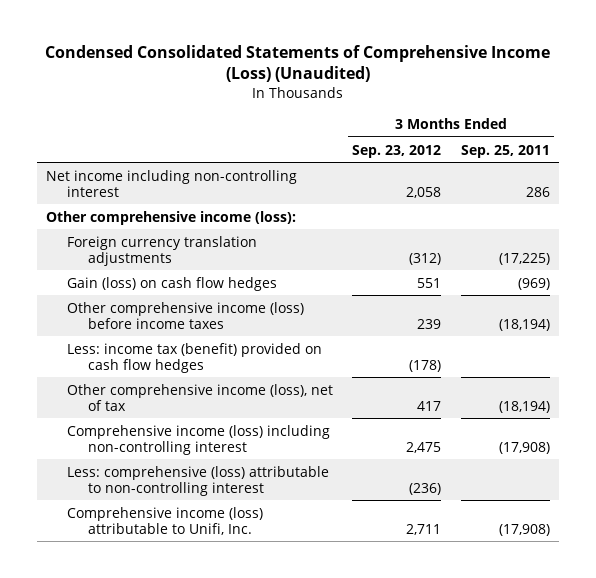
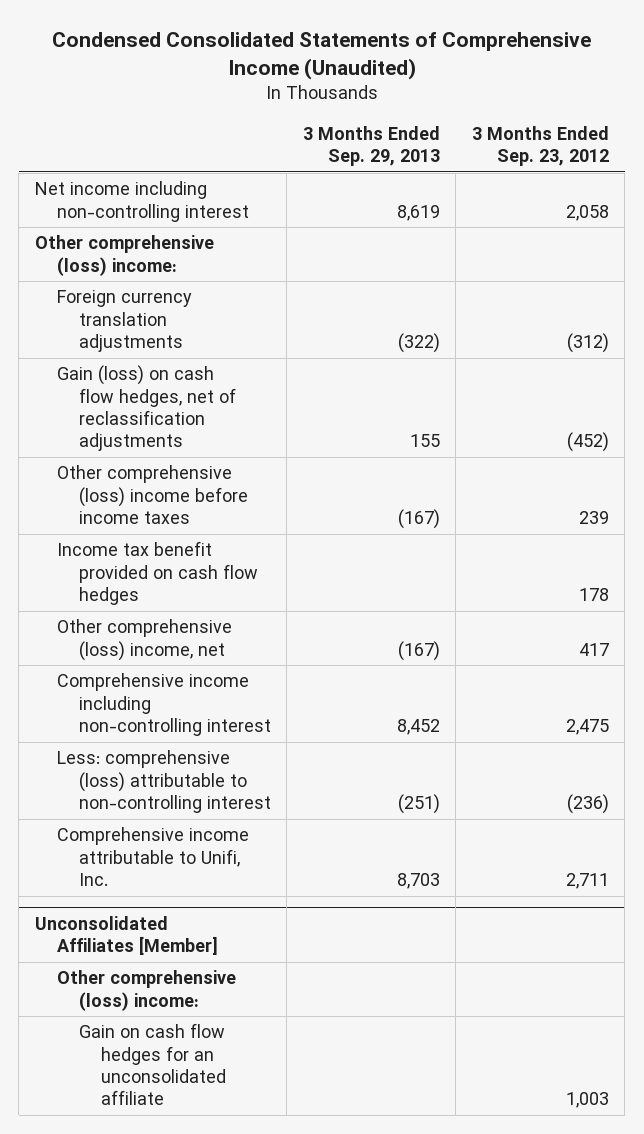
- Condensed Consolidated Statements of Comprehensive Income (Loss) (Unaudited)
+ Condensed Consolidated Statements of Comprehensive Income (Unaudited)
- | 3 Months Ended Sep. 23, 2012 | 3 Months Ended Sep. 25, 2011
+ | 3 Months Ended Sep. 29, 2013 | 3 Months Ended Sep. 23, 2012
- Other comprehensive income (loss):
+ Other comprehensive (loss) income:
- Gain (loss) on cash flow hedges | 551 | (969)
- Other comprehensive income (loss) before income taxes | 239 | (18,194)
- Less: income tax (benefit) provided on cash flow hedges | (178) |
- Other comprehensive income (loss), net of tax | 417 | (18,194)
- Comprehensive income (loss) including non-controlling interest | 2,475 | (17,908)
+ Gain (loss) on cash flow hedges, net of reclassification adjustments | 155 | (452)
+ Other comprehensive (loss) income before income taxes | (167) | 239
+ Income tax benefit provided on cash flow hedges | | 178
+ Other comprehensive (loss) income, net | (167) | 417
+ Comprehensive income including non-controlling interest | 8,452 | 2,475
- Comprehensive income (loss) attributable to Unifi, Inc. | 2,711 | (17,908)
+ Comprehensive income attributable to Unifi, Inc. | 8,703 | 2,711
+ Unconsolidated Affiliates [Member]
+ Other comprehensive (loss) income:
+ Gain on cash flow hedges for an unconsolidated affiliate | | 1,003

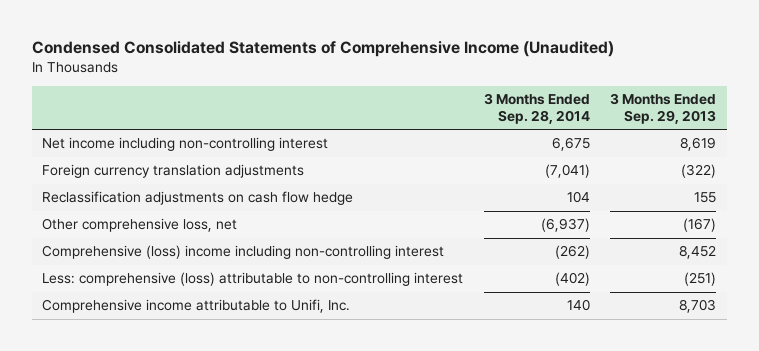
- | 3 Months Ended Sep. 29, 2013 | 3 Months Ended Sep. 23, 2012
+ | 3 Months Ended Sep. 28, 2014 | 3 Months Ended Sep. 29, 2013
- Other comprehensive (loss) income:
- Gain (loss) on cash flow hedges, net of reclassification adjustments | 155 | (452)
- Other comprehensive (loss) income before income taxes | (167) | 239
- Income tax benefit provided on cash flow hedges | | 178
- Other comprehensive (loss) income, net | (167) | 417
- Comprehensive income including non-controlling interest | 8,452 | 2,475
+ Reclassification adjustments on cash flow hedge | 104 | 155
+ Other comprehensive loss, net | (6,937) | (167)
+ Comprehensive (loss) income including non-controlling interest | (262) | 8,452
- Unconsolidated Affiliates [Member]
- Other comprehensive (loss) income:
- Gain on cash flow hedges for an unconsolidated affiliate | | 1,003

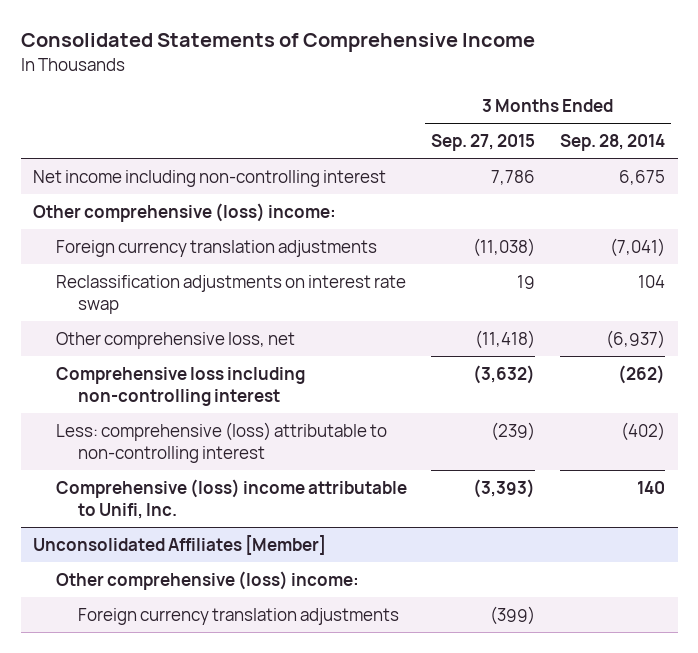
- Condensed Consolidated Statements of Comprehensive Income (Unaudited)
+ Consolidated Statements of Comprehensive Income
- | 3 Months Ended Sep. 28, 2014 | 3 Months Ended Sep. 29, 2013
+ | 3 Months Ended Sep. 27, 2015 | 3 Months Ended Sep. 28, 2014
+ Other comprehensive (loss) income:
- Reclassification adjustments on cash flow hedge | 104 | 155
+ Reclassification adjustments on interest rate swap | 19 | 104
- Comprehensive (loss) income including non-controlling interest | (262) | 8,452
+ Comprehensive loss including non-controlling interest | (3,632) | (262)
- Comprehensive income attributable to Unifi, Inc. | 140 | 8,703
+ Comprehensive (loss) income attributable to Unifi, Inc. | (3,393) | 140
+ Unconsolidated Affiliates [Member]
+ Other comprehensive (loss) income:
+ Foreign currency translation adjustments | (399) |

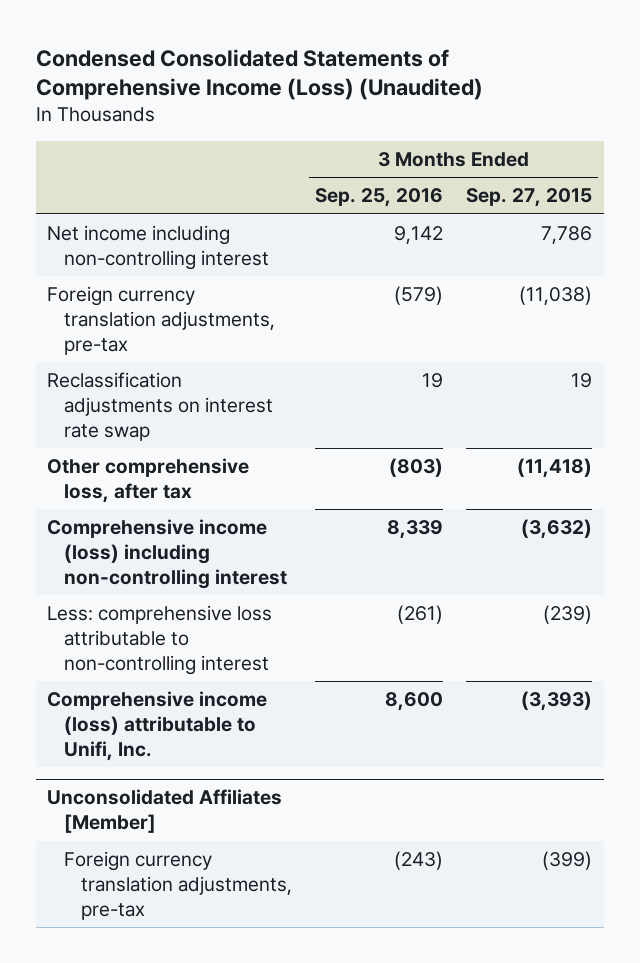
- Consolidated Statements of Comprehensive Income
+ Condensed Consolidated Statements of Comprehensive Income (Loss) (Unaudited)
- | 3 Months Ended Sep. 27, 2015 | 3 Months Ended Sep. 28, 2014
+ | 3 Months Ended Sep. 25, 2016 | 3 Months Ended Sep. 27, 2015
- Other comprehensive (loss) income:
- Foreign currency translation adjustments | (11,038) | (7,041)
+ Foreign currency translation adjustments, pre-tax | (579) | (11,038)
- Other comprehensive loss, net | (11,418) | (6,937)
- Comprehensive loss including non-controlling interest | (3,632) | (262)
- Less: comprehensive (loss) attributable to non-controlling interest | (239) | (402)
- Comprehensive (loss) income attributable to Unifi, Inc. | (3,393) | 140
+ Other comprehensive loss, after tax | (803) | (11,418)
+ Comprehensive income (loss) including non-controlling interest | 8,339 | (3,632)
+ Less: comprehensive loss attributable to non-controlling interest | (261) | (239)
+ Comprehensive income (loss) attributable to Unifi, Inc. | 8,600 | (3,393)
@ Unconsolidated Affiliates [Member]
- Other comprehensive (loss) income:
- Foreign currency translation adjustments | (399) |
+ Foreign currency translation adjustments, pre-tax | (243) | (399)

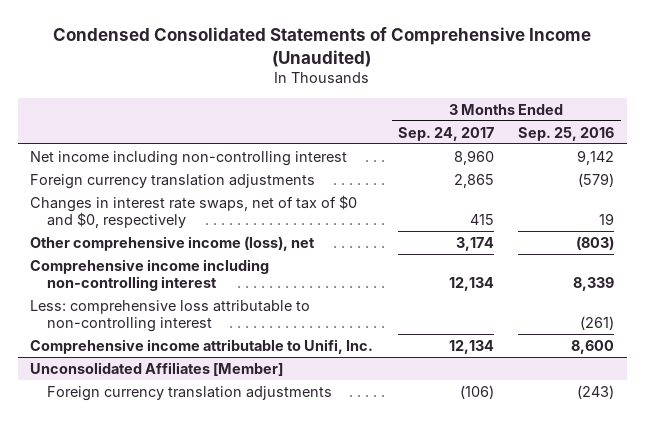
- Condensed Consolidated Statements of Comprehensive Income (Loss) (Unaudited)
+ Condensed Consolidated Statements of Comprehensive Income (Unaudited)
- | 3 Months Ended Sep. 25, 2016 | 3 Months Ended Sep. 27, 2015
+ | 3 Months Ended Sep. 24, 2017 | 3 Months Ended Sep. 25, 2016
- Foreign currency translation adjustments, pre-tax | (579) | (11,038)
- Reclassification adjustments on interest rate swap | 19 | 19
- Other comprehensive loss, after tax | (803) | (11,418)
- Comprehensive income (loss) including non-controlling interest | 8,339 | (3,632)
+ Foreign currency translation adjustments | 2,865 | (579)
+ Changes in interest rate swaps, net of tax of $0 and $0, respectively | 415 | 19
+ Other comprehensive income (loss), net | 3,174 | (803)
+ Comprehensive income including non-controlling interest | 12,134 | 8,339
- Comprehensive income (loss) attributable to Unifi, Inc. | 8,600 | (3,393)
+ Comprehensive income attributable to Unifi, Inc. | 12,134 | 8,600
@ Unconsolidated Affiliates [Member]
- Foreign currency translation adjustments, pre-tax | (243) | (399)
+ Foreign currency translation adjustments | (106) | (243)

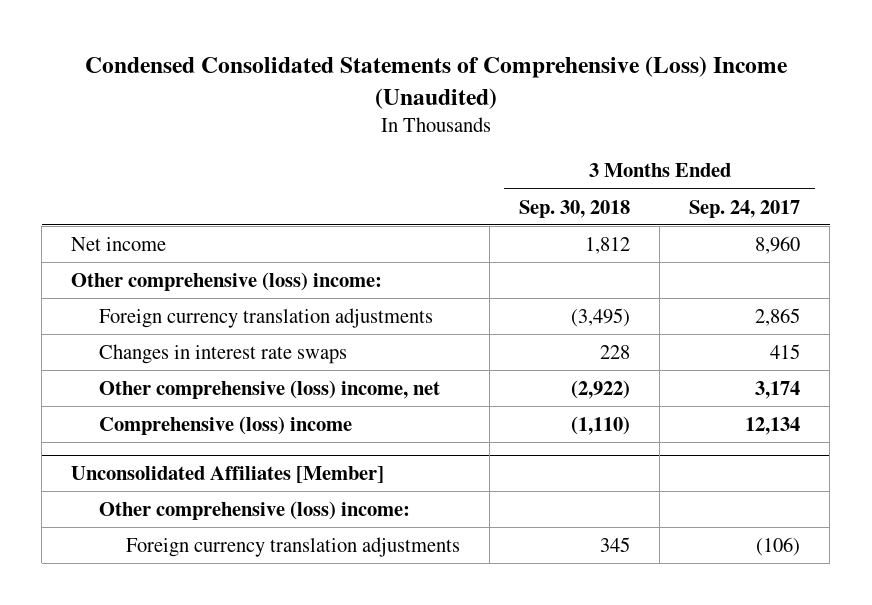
- Condensed Consolidated Statements of Comprehensive Income (Unaudited)
+ Condensed Consolidated Statements of Comprehensive (Loss) Income (Unaudited)
- | 3 Months Ended Sep. 24, 2017 | 3 Months Ended Sep. 25, 2016
+ | 3 Months Ended Sep. 30, 2018 | 3 Months Ended Sep. 24, 2017
- Net income including non-controlling interest | 8,960 | 9,142
+ Net income | 1,812 | 8,960
+ Other comprehensive (loss) income:
- Changes in interest rate swaps, net of tax of $0 and $0, respectively | 415 | 19
- Other comprehensive income (loss), net | 3,174 | (803)
- Comprehensive income including non-controlling interest | 12,134 | 8,339
- Less: comprehensive loss attributable to non-controlling interest | | (261)
- Comprehensive income attributable to Unifi, Inc. | 12,134 | 8,600
+ Changes in interest rate swaps | 228 | 415
+ Other comprehensive (loss) income, net | (2,922) | 3,174
+ Comprehensive (loss) income | (1,110) | 12,134
@ Unconsolidated Affiliates [Member]
+ Other comprehensive (loss) income:

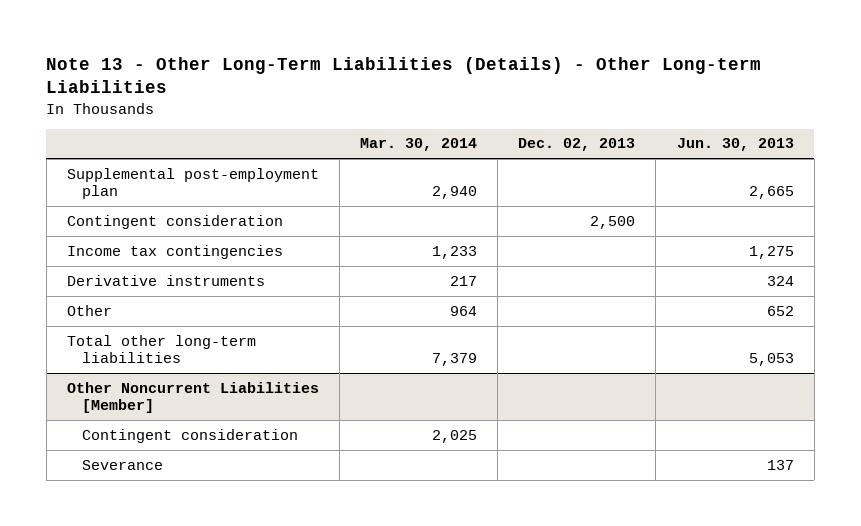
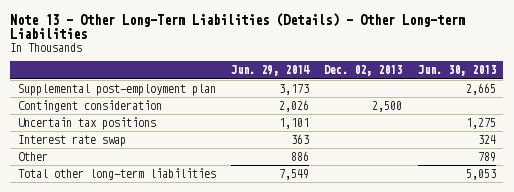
- | Mar. 30, 2014 | Dec. 02, 2013 | Jun. 30, 2013
+ | Jun. 29, 2014 | Dec. 02, 2013 | Jun. 30, 2013
- Income tax contingencies | 1,233 | | 1,275
- Derivative instruments | 217 | | 324
- Other | 964 | | 652
+ Uncertain tax positions | 1,101 | | 1,275
+ Interest rate swap | 363 | | 324
+ Other | 886 | | 789
- Other Noncurrent Liabilities [Member]
- Contingent consideration | 2,025 | |
- Severance | | | 137

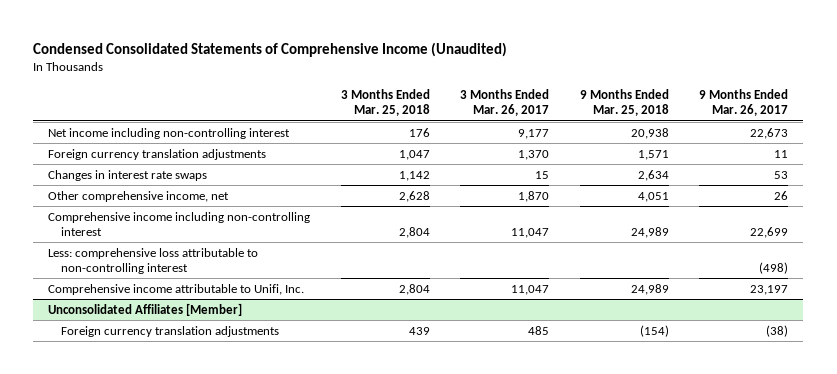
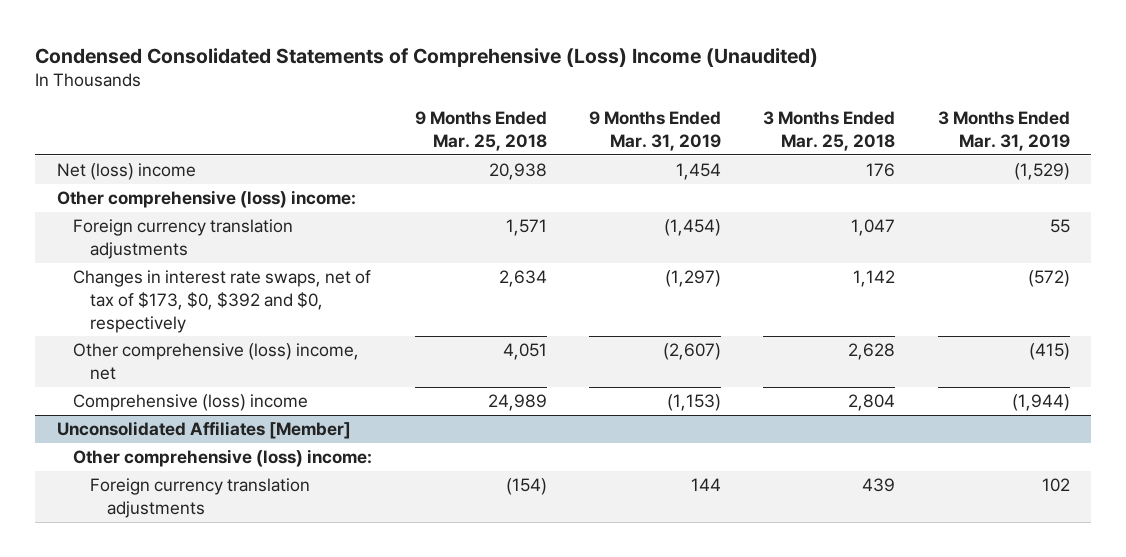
- Condensed Consolidated Statements of Comprehensive Income (Unaudited)
+ Condensed Consolidated Statements of Comprehensive (Loss) Income (Unaudited)
- | 3 Months Ended Mar. 25, 2018 | 3 Months Ended Mar. 26, 2017 | 9 Months Ended Mar. 25, 2018 | 9 Months Ended Mar. 26, 2017
+ | 9 Months Ended Mar. 25, 2018 | 9 Months Ended Mar. 31, 2019 | 3 Months Ended Mar. 25, 2018 | 3 Months Ended Mar. 31, 2019
- Net income including non-controlling interest | 176 | 9,177 | 20,938 | 22,673
+ Net (loss) income | 20,938 | 1,454 | 176 | (1,529)
+ Other comprehensive (loss) income:
- Changes in interest rate swaps | 1,142 | 15 | 2,634 | 53
- Other comprehensive income, net | 2,628 | 1,870 | 4,051 | 26
- Comprehensive income including non-controlling interest | 2,804 | 11,047 | 24,989 | 22,699
- Less: comprehensive loss attributable to non-controlling interest | | | | (498)
- Comprehensive income attributable to Unifi, Inc. | 2,804 | 11,047 | 24,989 | 23,197
+ Changes in interest rate swaps, net of tax of $173, $0, $392 and $0, respectively | 2,634 | (1,297) | 1,142 | (572)
+ Other comprehensive (loss) income, net | 4,051 | (2,607) | 2,628 | (415)
+ Comprehensive (loss) income | 24,989 | (1,153) | 2,804 | (1,944)
@ Unconsolidated Affiliates [Member]
+ Other comprehensive (loss) income:

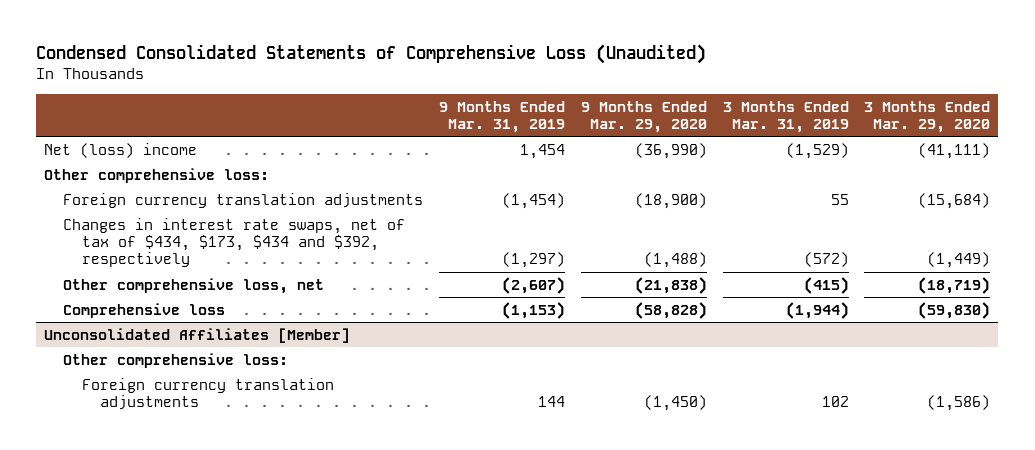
- Condensed Consolidated Statements of Comprehensive (Loss) Income (Unaudited)
+ Condensed Consolidated Statements of Comprehensive Loss (Unaudited)
- | 9 Months Ended Mar. 25, 2018 | 9 Months Ended Mar. 31, 2019 | 3 Months Ended Mar. 25, 2018 | 3 Months Ended Mar. 31, 2019
+ | 9 Months Ended Mar. 31, 2019 | 9 Months Ended Mar. 29, 2020 | 3 Months Ended Mar. 31, 2019 | 3 Months Ended Mar. 29, 2020
- Other comprehensive (loss) income:
+ Other comprehensive loss:
- Changes in interest rate swaps, net of tax of $173, $0, $392 and $0, respectively | 2,634 | (1,297) | 1,142 | (572)
- Other comprehensive (loss) income, net | 4,051 | (2,607) | 2,628 | (415)
- Comprehensive (loss) income | 24,989 | (1,153) | 2,804 | (1,944)
+ Changes in interest rate swaps, net of tax of $434, $173, $434 and $392, respectively | (1,297) | (1,488) | (572) | (1,449)
+ Other comprehensive loss, net | (2,607) | (21,838) | (415) | (18,719)
+ Comprehensive loss | (1,153) | (58,828) | (1,944) | (59,830)
@ Unconsolidated Affiliates [Member]
- Other comprehensive (loss) income:
+ Other comprehensive loss:

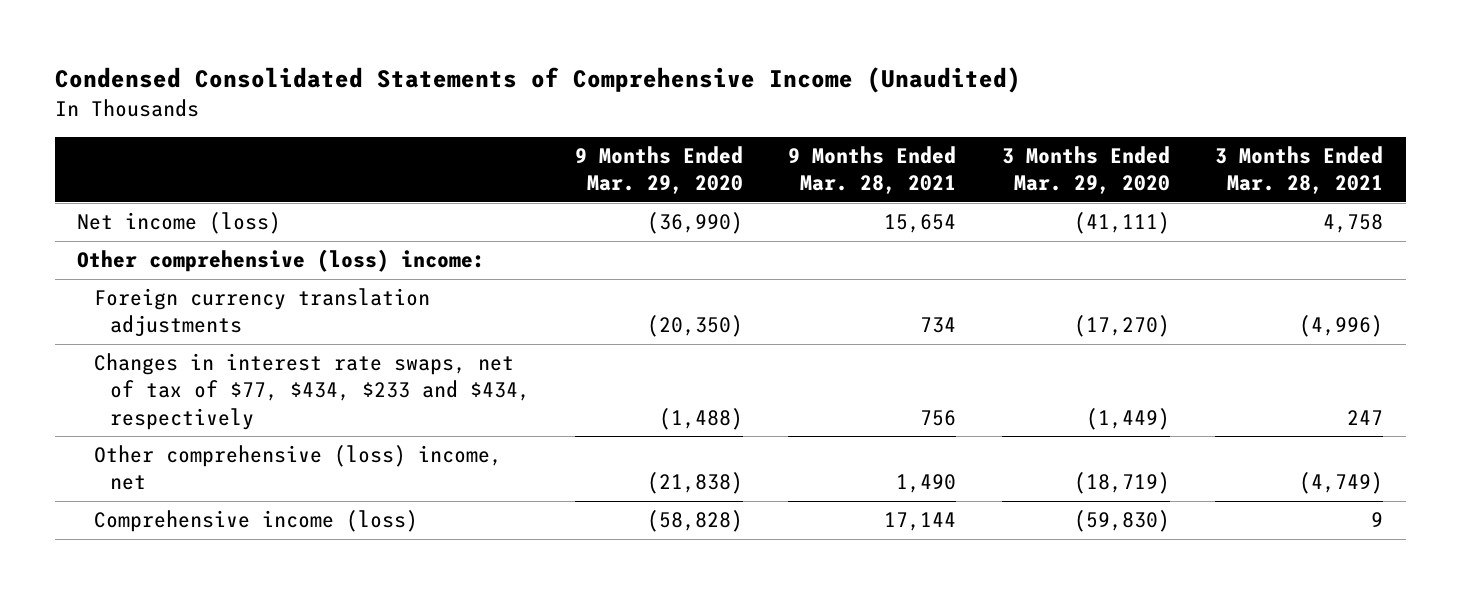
- Condensed Consolidated Statements of Comprehensive Loss (Unaudited)
+ Condensed Consolidated Statements of Comprehensive Income (Unaudited)
- | 9 Months Ended Mar. 31, 2019 | 9 Months Ended Mar. 29, 2020 | 3 Months Ended Mar. 31, 2019 | 3 Months Ended Mar. 29, 2020
+ | 9 Months Ended Mar. 29, 2020 | 9 Months Ended Mar. 28, 2021 | 3 Months Ended Mar. 29, 2020 | 3 Months Ended Mar. 28, 2021
- Net (loss) income | 1,454 | (36,990) | (1,529) | (41,111)
- Other comprehensive loss:
- Foreign currency translation adjustments | (1,454) | (18,900) | 55 | (15,684)
- Changes in interest rate swaps, net of tax of $434, $173, $434 and $392, respectively | (1,297) | (1,488) | (572) | (1,449)
- Other comprehensive loss, net | (2,607) | (21,838) | (415) | (18,719)
- Comprehensive loss | (1,153) | (58,828) | (1,944) | (59,830)
- Unconsolidated Affiliates [Member]
- Other comprehensive loss:
- Foreign currency translation adjustments | 144 | (1,450) | 102 | (1,586)
+ Net income (loss) | (36,990) | 15,654 | (41,111) | 4,758
+ Other comprehensive (loss) income:
+ Foreign currency translation adjustments | (20,350) | 734 | (17,270) | (4,996)
+ Changes in interest rate swaps, net of tax of $77, $434, $233 and $434, respectively | (1,488) | 756 | (1,449) | 247
+ Other comprehensive (loss) income, net | (21,838) | 1,490 | (18,719) | (4,749)
+ Comprehensive income (loss) | (58,828) | 17,144 | (59,830) | 9

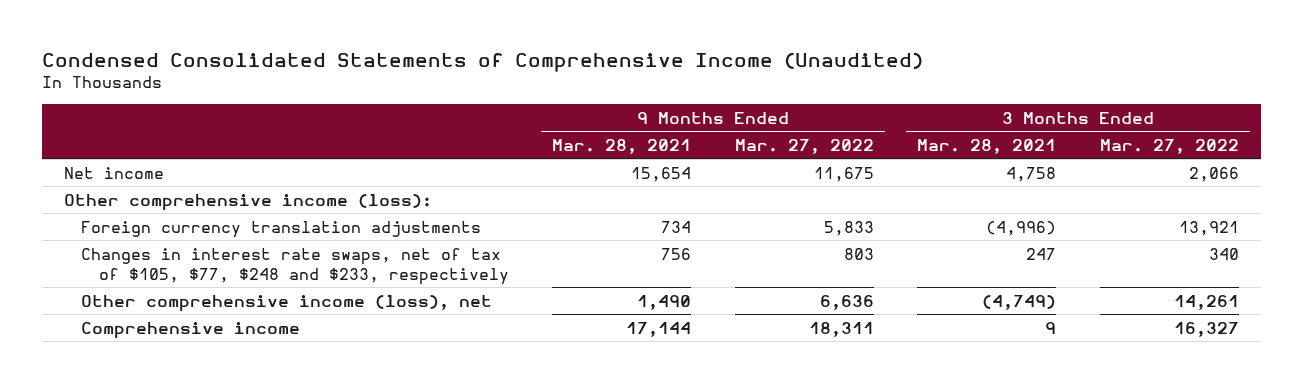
- | 9 Months Ended Mar. 29, 2020 | 9 Months Ended Mar. 28, 2021 | 3 Months Ended Mar. 29, 2020 | 3 Months Ended Mar. 28, 2021
+ | 9 Months Ended Mar. 28, 2021 | 9 Months Ended Mar. 27, 2022 | 3 Months Ended Mar. 28, 2021 | 3 Months Ended Mar. 27, 2022
- Net income (loss) | (36,990) | 15,654 | (41,111) | 4,758
- Other comprehensive (loss) income:
+ Net income | 15,654 | 11,675 | 4,758 | 2,066
+ Other comprehensive income (loss):
- Changes in interest rate swaps, net of tax of $77, $434, $233 and $434, respectively | (1,488) | 756 | (1,449) | 247
- Other comprehensive (loss) income, net | (21,838) | 1,490 | (18,719) | (4,749)
- Comprehensive income (loss) | (58,828) | 17,144 | (59,830) | 9
+ Changes in interest rate swaps, net of tax of $105, $77, $248 and $233, respectively | 756 | 803 | 247 | 340
+ Other comprehensive income (loss), net | 1,490 | 6,636 | (4,749) | 14,261
+ Comprehensive income | 17,144 | 18,311 | 9 | 16,327

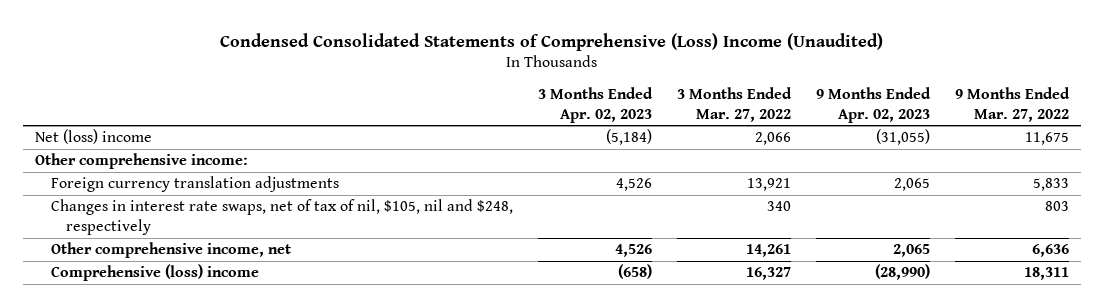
- Condensed Consolidated Statements of Comprehensive Income (Unaudited)
+ Condensed Consolidated Statements of Comprehensive (Loss) Income (Unaudited)
- | 9 Months Ended Mar. 28, 2021 | 9 Months Ended Mar. 27, 2022 | 3 Months Ended Mar. 28, 2021 | 3 Months Ended Mar. 27, 2022
+ | 3 Months Ended Apr. 02, 2023 | 3 Months Ended Mar. 27, 2022 | 9 Months Ended Apr. 02, 2023 | 9 Months Ended Mar. 27, 2022
- Net income | 15,654 | 11,675 | 4,758 | 2,066
- Other comprehensive income (loss):
+ Net (loss) income | (5,184) | 2,066 | (31,055) | 11,675
+ Other comprehensive income:
- Changes in interest rate swaps, net of tax of $105, $77, $248 and $233, respectively | 756 | 803 | 247 | 340
- Other comprehensive income (loss), net | 1,490 | 6,636 | (4,749) | 14,261
- Comprehensive income | 17,144 | 18,311 | 9 | 16,327
+ Changes in interest rate swaps, net of tax of nil, $105, nil and $248, respectively | | 340 | | 803
+ Other comprehensive income, net | 4,526 | 14,261 | 2,065 | 6,636
+ Comprehensive (loss) income | (658) | 16,327 | (28,990) | 18,311

